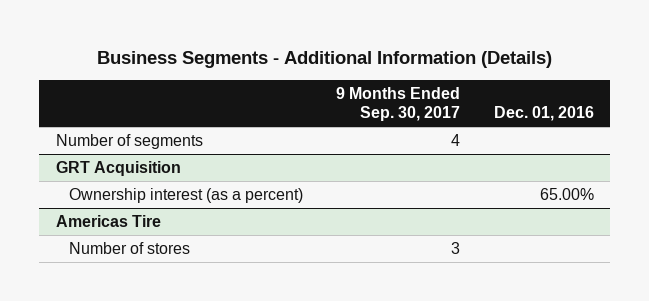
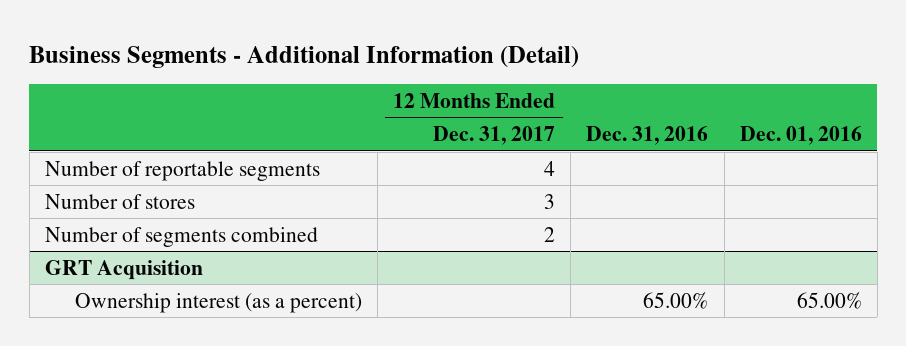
- Business Segments - Additional Information (Details)
+ Business Segments - Additional Information (Detail)
- | 9 Months Ended Sep. 30, 2017 | Dec. 01, 2016
+ | 12 Months Ended Dec. 31, 2017 | Dec. 31, 2016 | Dec. 01, 2016
- Number of segments | 4 |
+ Number of reportable segments | 4 | |
+ Number of stores | 3 | |
+ Number of segments combined | 2 | |
- Americas Tire
- Number of stores | 3 |

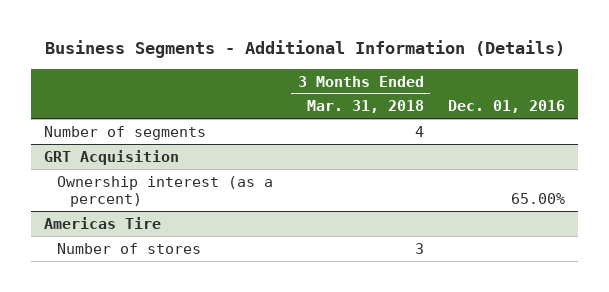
- Business Segments - Additional Information (Detail)
+ Business Segments - Additional Information (Details)
- | 12 Months Ended Dec. 31, 2017 | Dec. 31, 2016 | Dec. 01, 2016
+ | 3 Months Ended Mar. 31, 2018 | Dec. 01, 2016
- Number of reportable segments | 4 | |
- Number of stores | 3 | |
- Number of segments combined | 2 | |
+ Number of segments | 4 |
+ Americas Tire
+ Number of stores | 3 |

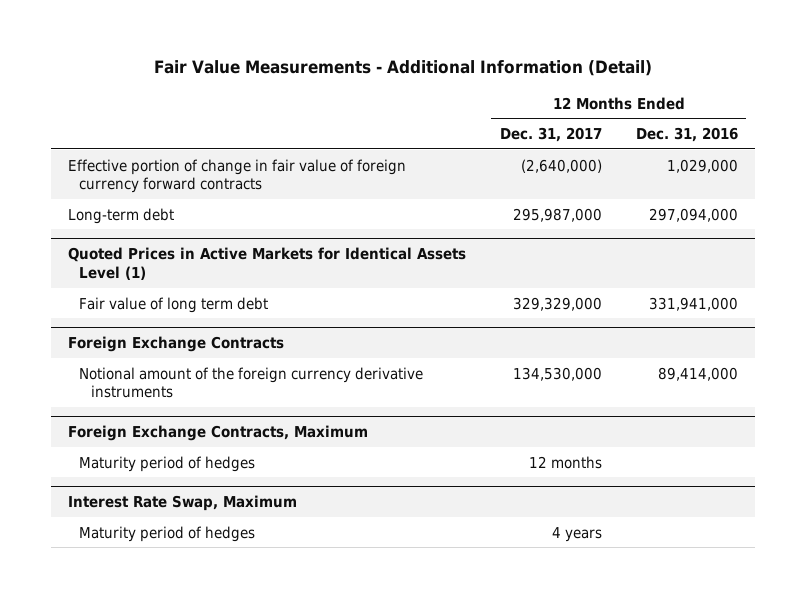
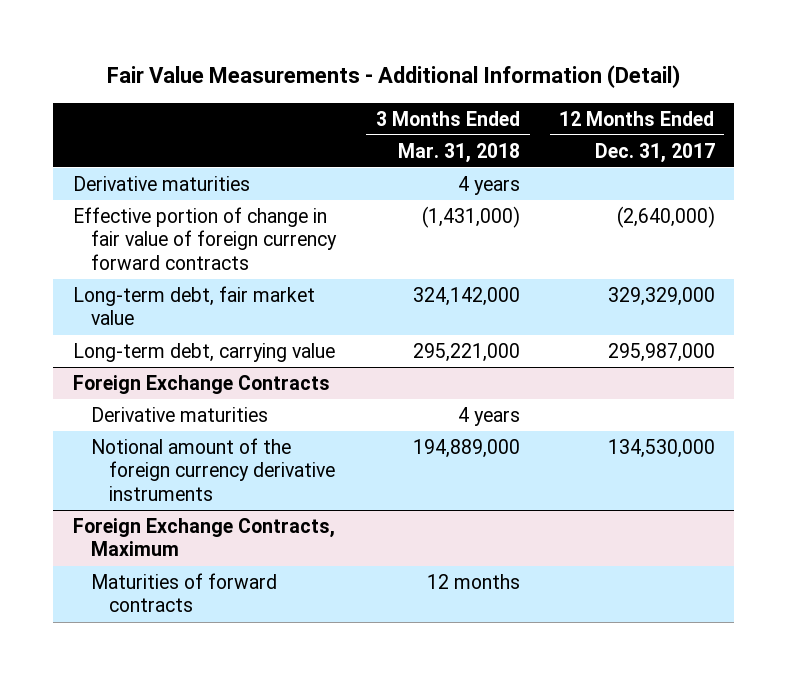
- | 12 Months Ended Dec. 31, 2017 | 12 Months Ended Dec. 31, 2016
+ | 3 Months Ended Mar. 31, 2018 | 12 Months Ended Dec. 31, 2017
+ Derivative maturities | 4 years |
- Long-term debt | 295,987,000 | 297,094,000
- Quoted Prices in Active Markets for Identical Assets Level (1)
- Fair value of long term debt | 329,329,000 | 331,941,000
+ Long-term debt, fair market value | 324,142,000 | 329,329,000
+ Long-term debt, carrying value | 295,221,000 | 295,987,000
@ Foreign Exchange Contracts
+ Derivative maturities | 4 years |
@ Foreign Exchange Contracts, Maximum
- Maturity period of hedges | 12 months |
- Interest Rate Swap, Maximum
- Maturity period of hedges | 4 years |
@ Foreign Exchange Contracts, Maximum
+ Maturities of forward contracts | 12 months |

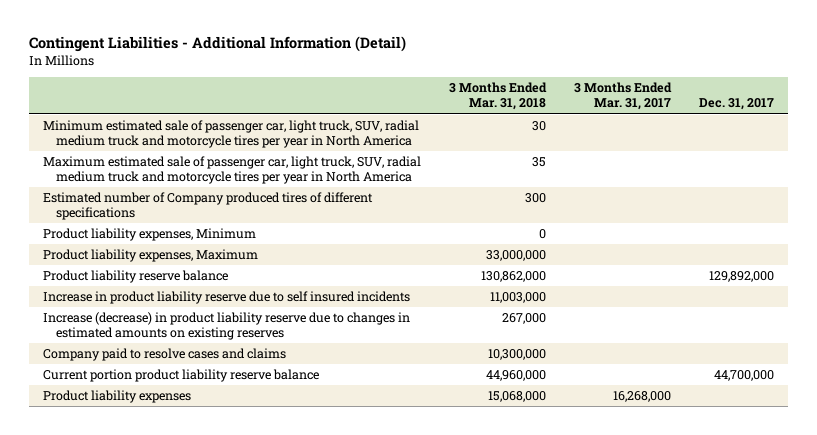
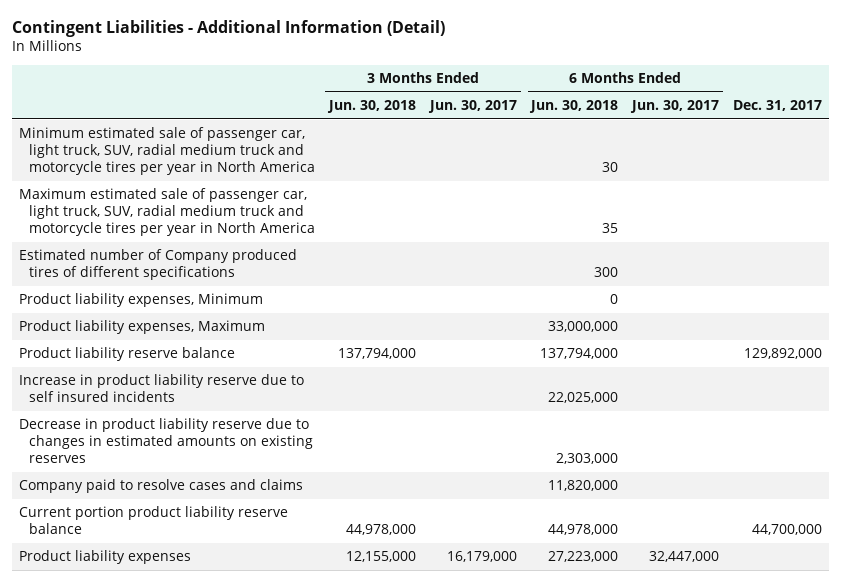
- | 3 Months Ended Mar. 31, 2018 | 3 Months Ended Mar. 31, 2017 | Dec. 31, 2017
+ | 3 Months Ended Jun. 30, 2018 | 3 Months Ended Jun. 30, 2017 | 6 Months Ended Jun. 30, 2018 | 6 Months Ended Jun. 30, 2017 | Dec. 31, 2017
- Increase (decrease) in product liability reserve due to changes in estimated amounts on existing reserves | 267,000 | |
+ Decrease in product liability reserve due to changes in estimated amounts on existing reserves | | | 2,303,000 | |

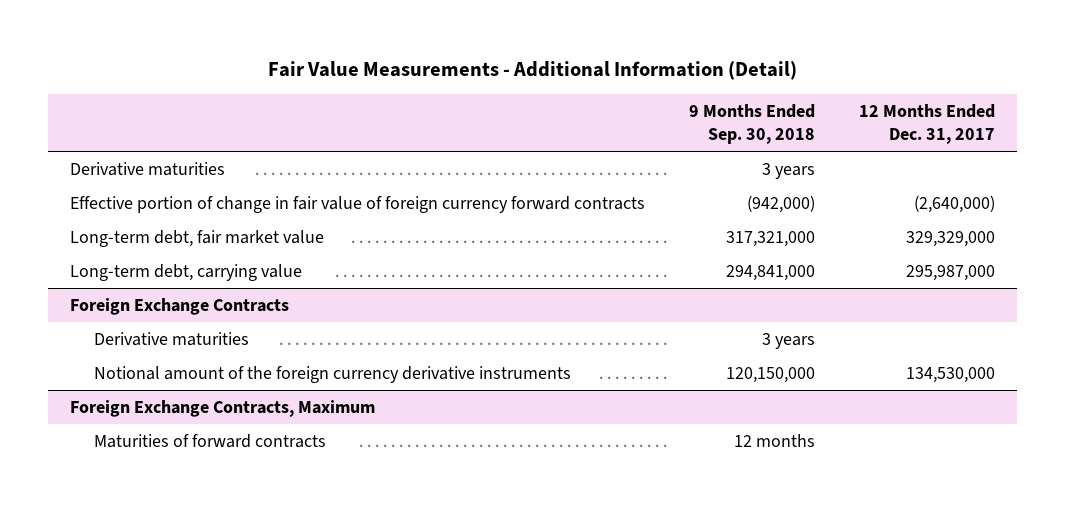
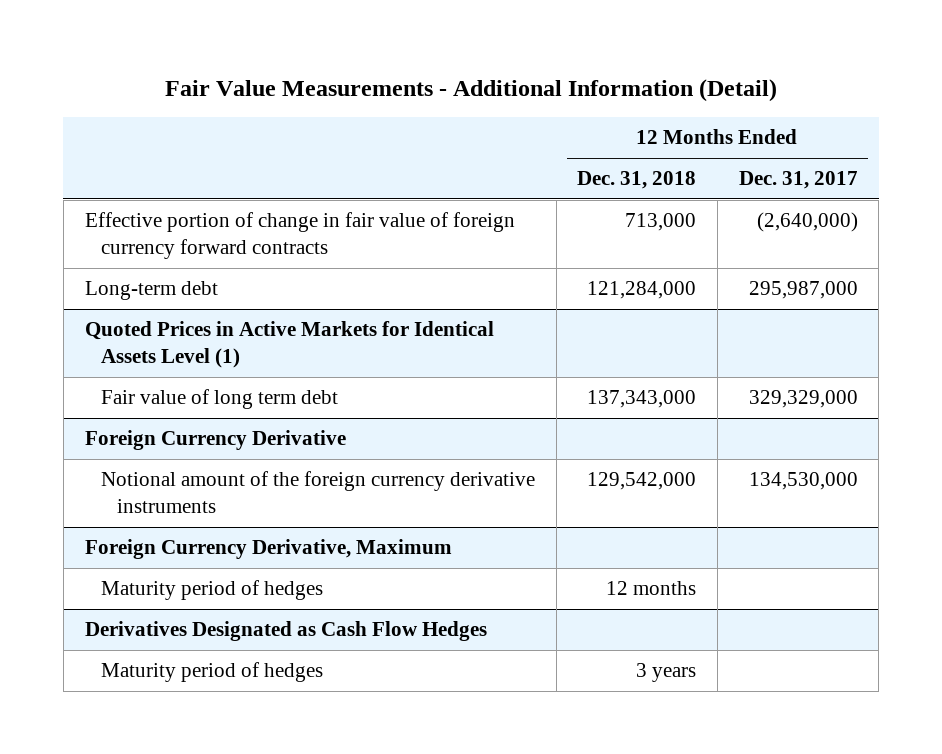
- | 9 Months Ended Sep. 30, 2018 | 12 Months Ended Dec. 31, 2017
+ | 12 Months Ended Dec. 31, 2018 | 12 Months Ended Dec. 31, 2017
- Derivative maturities | 3 years |
- Long-term debt, fair market value | 317,321,000 | 329,329,000
- Long-term debt, carrying value | 294,841,000 | 295,987,000
- Foreign Exchange Contracts
- Derivative maturities | 3 years |
+ Long-term debt | 121,284,000 | 295,987,000
+ Quoted Prices in Active Markets for Identical Assets Level (1)
+ Fair value of long term debt | 137,343,000 | 329,329,000
+ Foreign Currency Derivative
- Foreign Exchange Contracts, Maximum
- Maturities of forward contracts | 12 months |
+ Foreign Currency Derivative, Maximum
+ Maturity period of hedges | 12 months |
+ Derivatives Designated as Cash Flow Hedges
+ Maturity period of hedges | 3 years |

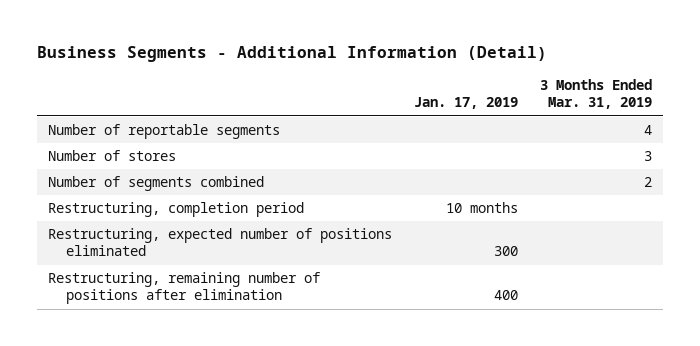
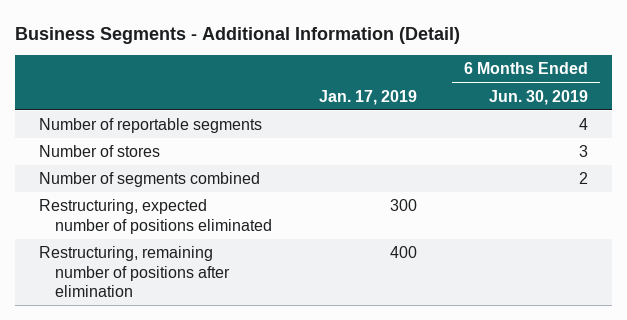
- | Jan. 17, 2019 | 3 Months Ended Mar. 31, 2019
+ | Jan. 17, 2019 | 6 Months Ended Jun. 30, 2019
- Restructuring, completion period | 10 months |

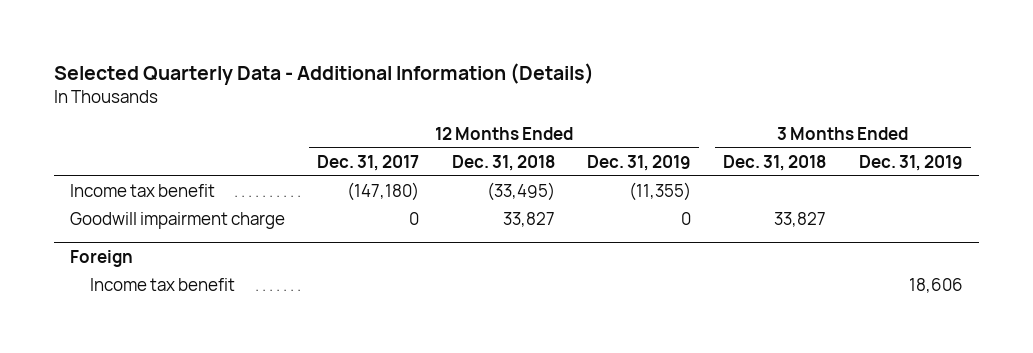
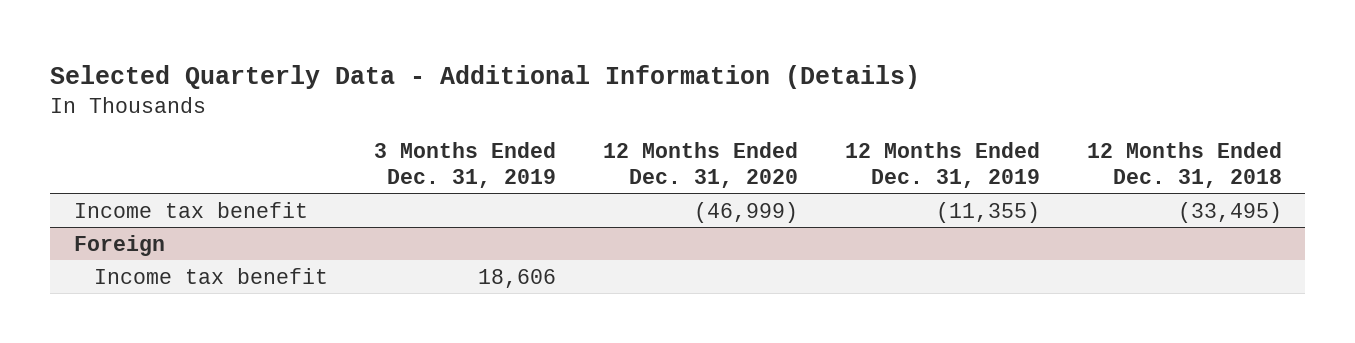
- | 12 Months Ended Dec. 31, 2017 | 12 Months Ended Dec. 31, 2018 | 12 Months Ended Dec. 31, 2019 | 3 Months Ended Dec. 31, 2018 | 3 Months Ended Dec. 31, 2019
+ | 3 Months Ended Dec. 31, 2019 | 12 Months Ended Dec. 31, 2020 | 12 Months Ended Dec. 31, 2019 | 12 Months Ended Dec. 31, 2018
- Goodwill impairment charge | 0 | 33,827 | 0 | 33,827 |

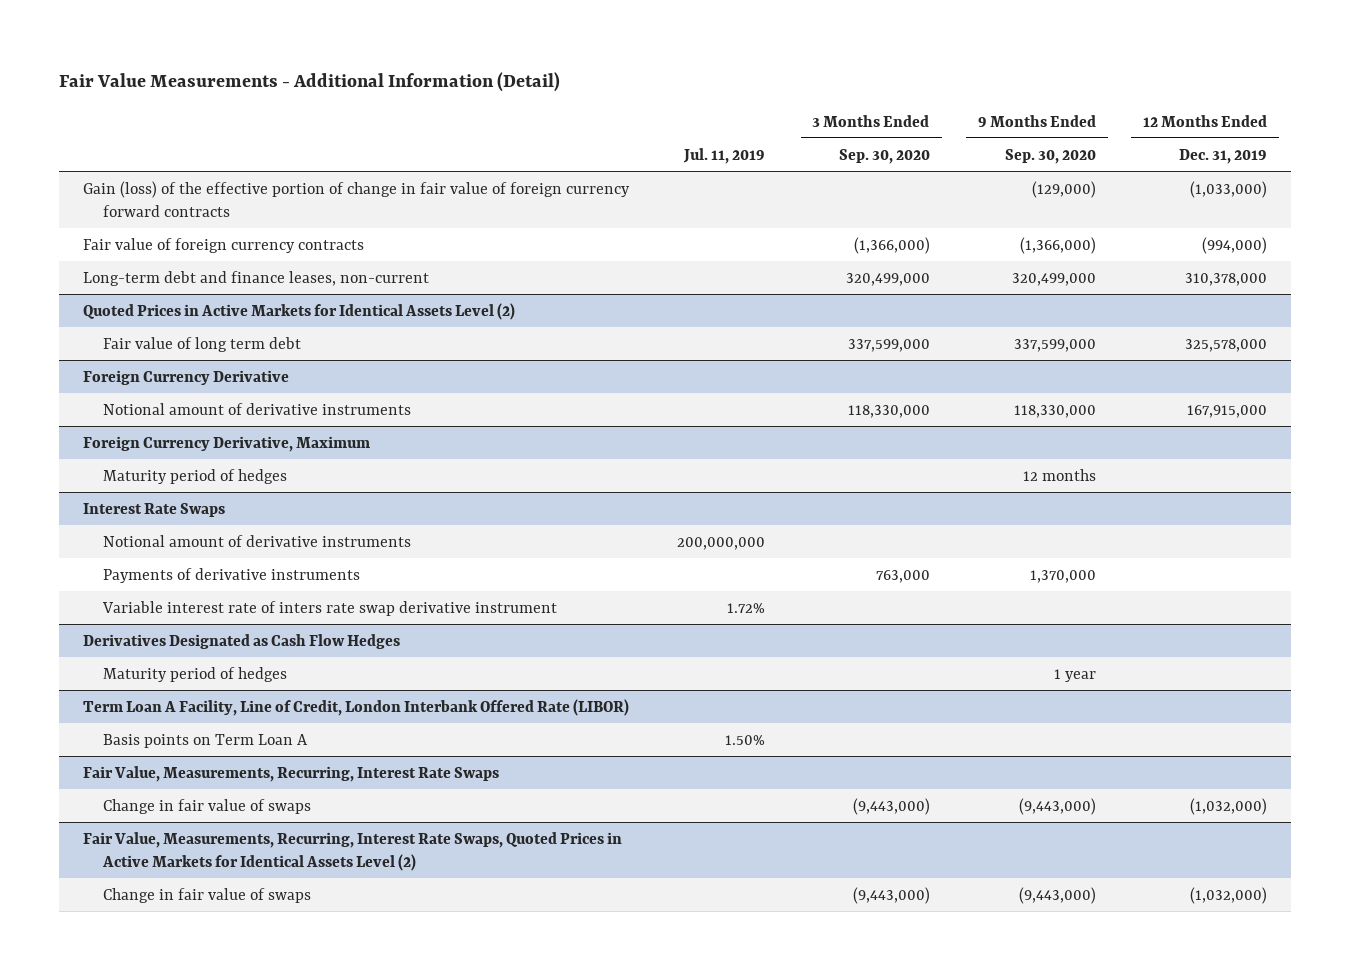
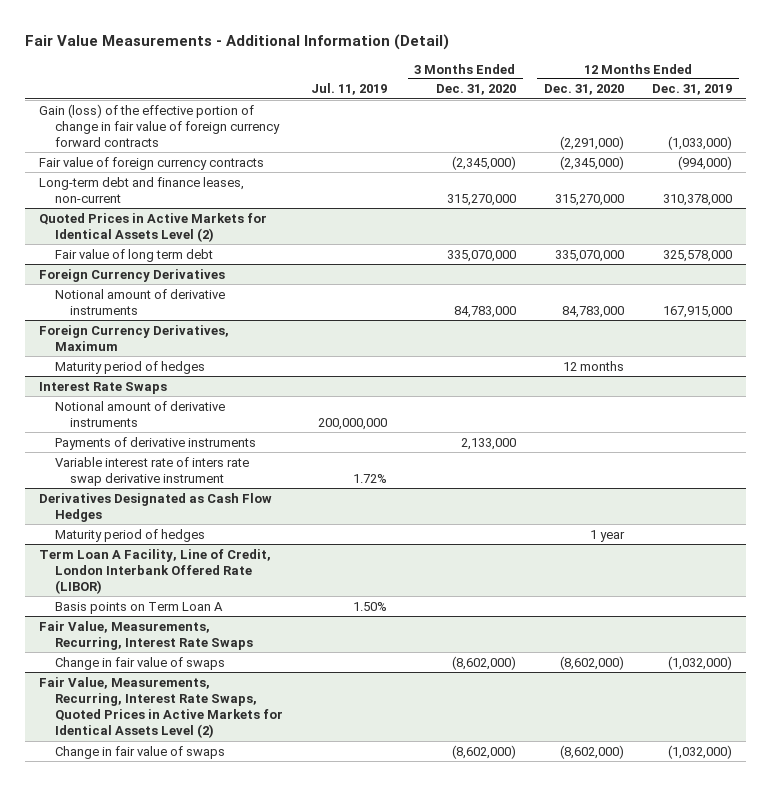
- | Jul. 11, 2019 | 3 Months Ended Sep. 30, 2020 | 9 Months Ended Sep. 30, 2020 | 12 Months Ended Dec. 31, 2019
+ | Jul. 11, 2019 | 3 Months Ended Dec. 31, 2020 | 12 Months Ended Dec. 31, 2020 | 12 Months Ended Dec. 31, 2019
- Foreign Currency Derivative
+ Foreign Currency Derivatives
- Foreign Currency Derivative, Maximum
+ Foreign Currency Derivatives, Maximum

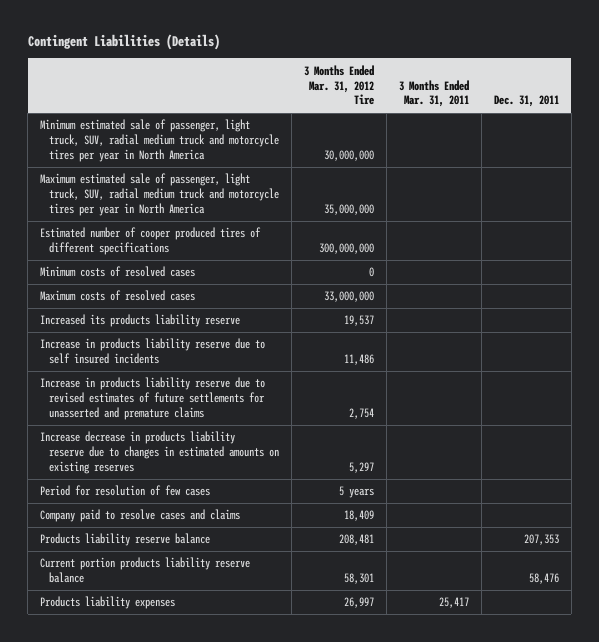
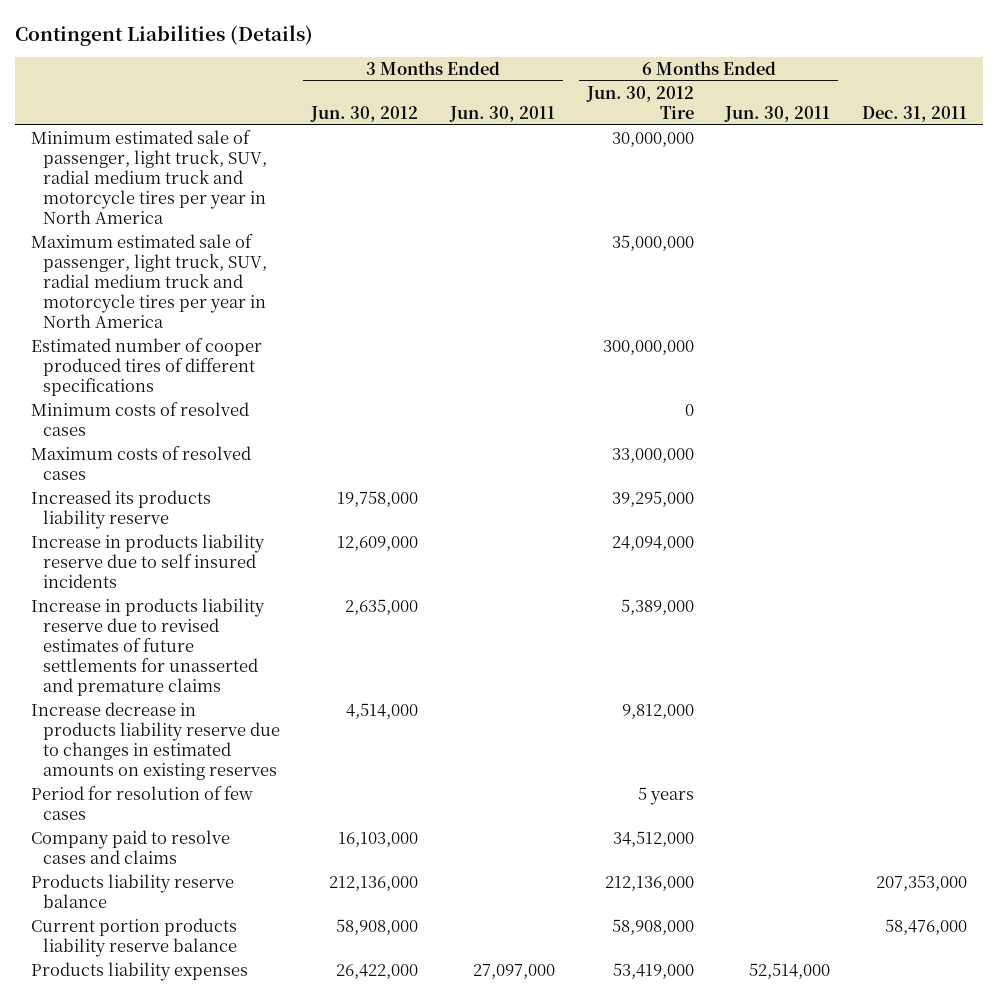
- | 3 Months Ended Mar. 31, 2012 Tire | 3 Months Ended Mar. 31, 2011 | Dec. 31, 2011
+ | 3 Months Ended Jun. 30, 2012 | 3 Months Ended Jun. 30, 2011 | 6 Months Ended Jun. 30, 2012 Tire | 6 Months Ended Jun. 30, 2011 | Dec. 31, 2011
- Products liability reserve balance | 208,481 | | 207,353
- Current portion products liability reserve balance | 58,301 | | 58,476
+ Products liability reserve balance | 212,136,000 | | 212,136,000 | | 207,353,000
+ Current portion products liability reserve balance | 58,908,000 | | 58,908,000 | | 58,476,000

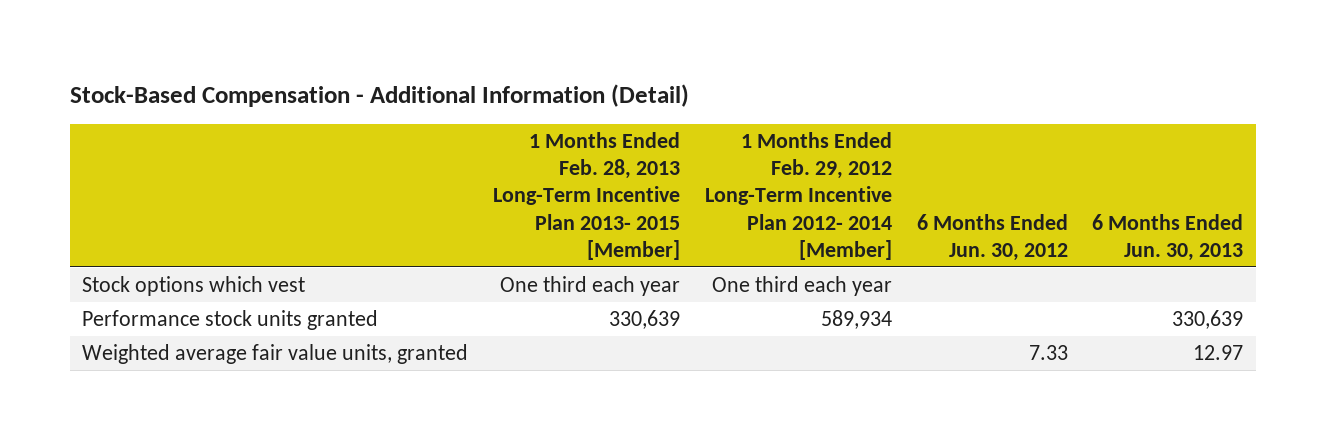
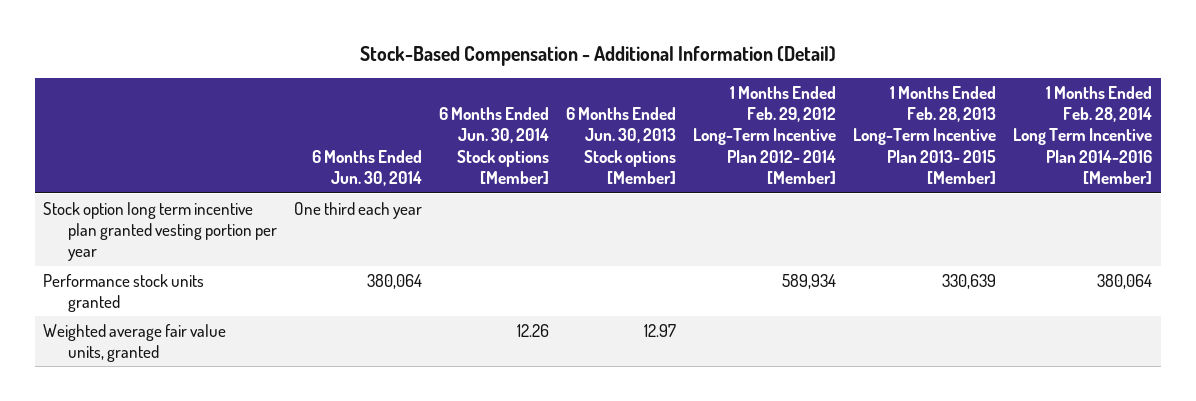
- | 1 Months Ended Feb. 28, 2013 Long-Term Incentive Plan 2013- 2015 [Member] | 1 Months Ended Feb. 29, 2012 Long-Term Incentive Plan 2012- 2014 [Member] | 6 Months Ended Jun. 30, 2012 | 6 Months Ended Jun. 30, 2013
+ | 6 Months Ended Jun. 30, 2014 | 6 Months Ended Jun. 30, 2014 Stock options [Member] | 6 Months Ended Jun. 30, 2013 Stock options [Member] | 1 Months Ended Feb. 29, 2012 Long-Term Incentive Plan 2012- 2014 [Member] | 1 Months Ended Feb. 28, 2013 Long-Term Incentive Plan 2013- 2015 [Member] | 1 Months Ended Feb. 28, 2014 Long Term Incentive Plan 2014-2016 [Member]
- Stock options which vest | One third each year | One third each year | |
+ Stock option long term incentive plan granted vesting portion per year | One third each year | | | | |

